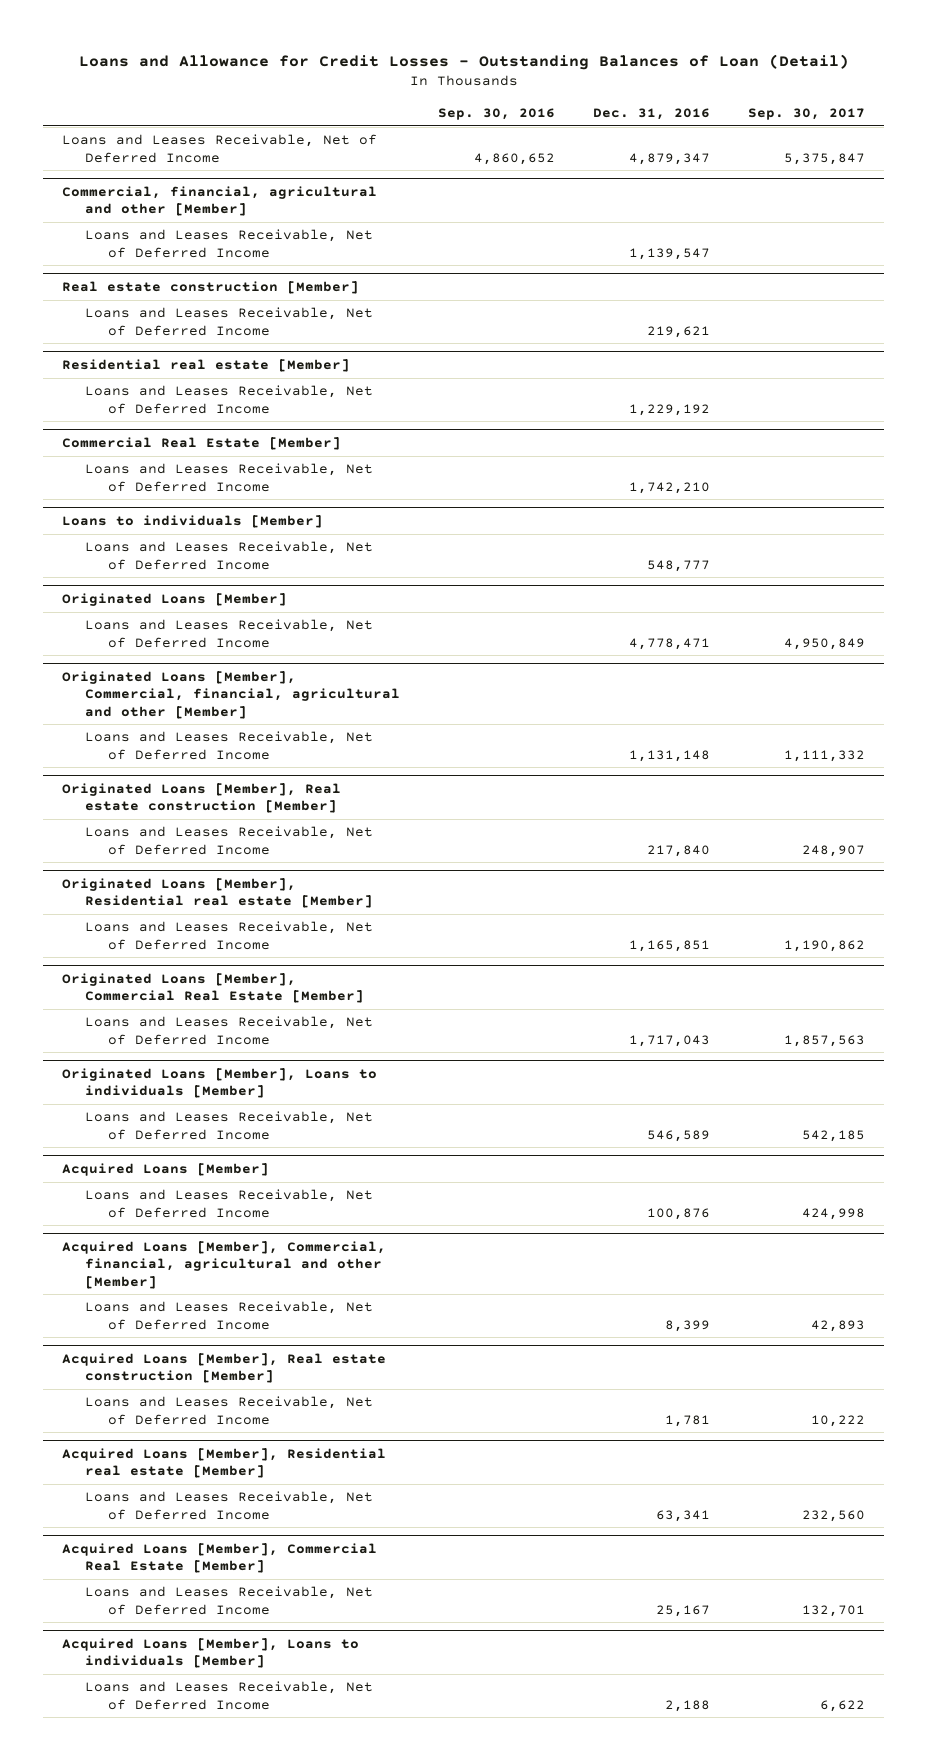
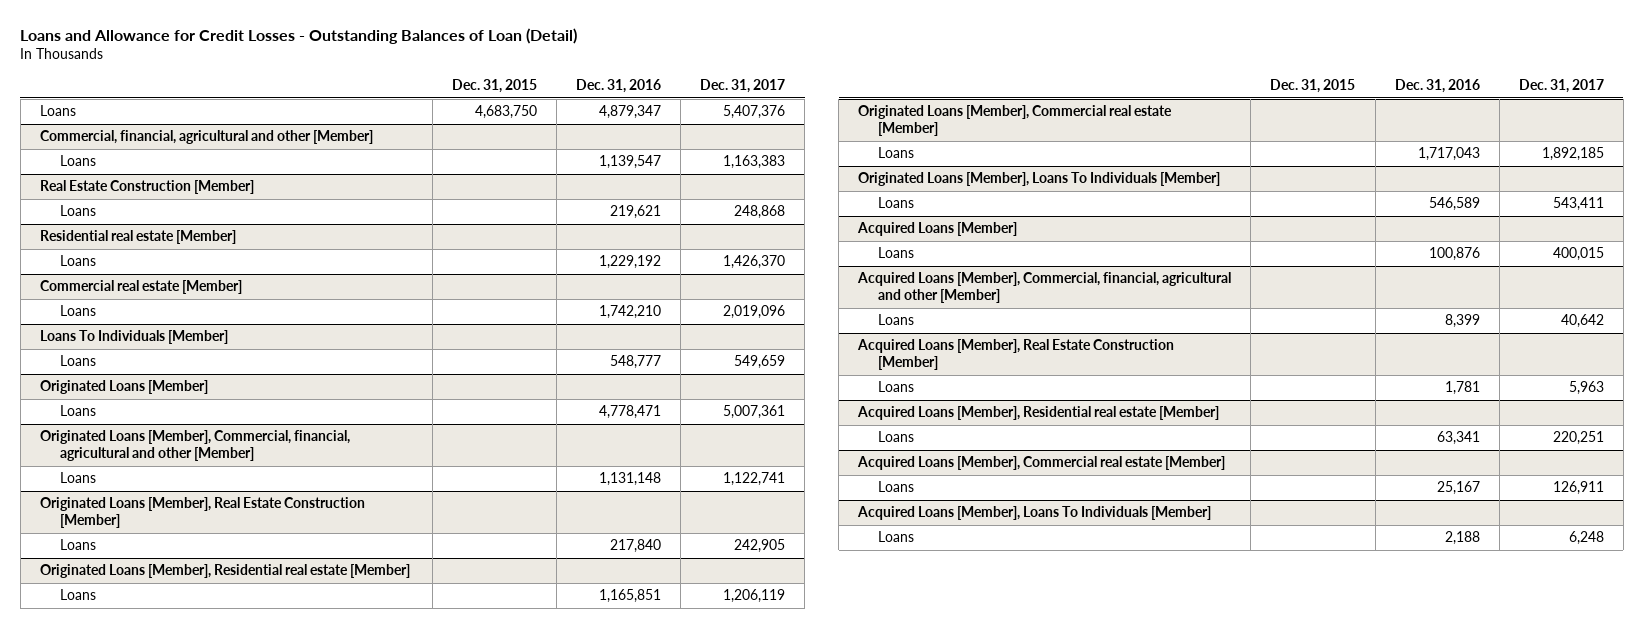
- | Sep. 30, 2016 | Dec. 31, 2016 | Sep. 30, 2017
+ | Dec. 31, 2015 | Dec. 31, 2016 | Dec. 31, 2017
- Loans and Leases Receivable, Net of Deferred Income | 4,860,652 | 4,879,347 | 5,375,847
+ Loans | 4,683,750 | 4,879,347 | 5,407,376
@ Commercial, financial, agricultural and other [Member]
- Loans and Leases Receivable, Net of Deferred Income | | 1,139,547 |
- Real estate construction [Member]
- Loans and Leases Receivable, Net of Deferred Income | | 219,621 |
@ Commercial, financial, agricultural and other [Member]
+ Loans | | 1,139,547 | 1,163,383
+ Real Estate Construction [Member]
+ Loans | | 219,621 | 248,868
@ Residential real estate [Member]
- Loans and Leases Receivable, Net of Deferred Income | | 1,229,192 |
- Commercial Real Estate [Member]
- Loans and Leases Receivable, Net of Deferred Income | | 1,742,210 |
- Loans to individuals [Member]
- Loans and Leases Receivable, Net of Deferred Income | | 548,777 |
@ Residential real estate [Member]
+ Loans | | 1,229,192 | 1,426,370
+ Commercial real estate [Member]
+ Loans | | 1,742,210 | 2,019,096
+ Loans To Individuals [Member]
+ Loans | | 548,777 | 549,659
@ Originated Loans [Member]
- Loans and Leases Receivable, Net of Deferred Income | | 4,778,471 | 4,950,849
+ Loans | | 4,778,471 | 5,007,361
@ Originated Loans [Member], Commercial, financial, agricultural and other [Member]
- Loans and Leases Receivable, Net of Deferred Income | | 1,131,148 | 1,111,332
- Originated Loans [Member], Real estate construction [Member]
- Loans and Leases Receivable, Net of Deferred Income | | 217,840 | 248,907
@ Originated Loans [Member], Commercial, financial, agricultural and other [Member]
+ Loans | | 1,131,148 | 1,122,741
+ Originated Loans [Member], Real Estate Construction [Member]
+ Loans | | 217,840 | 242,905
@ Originated Loans [Member], Residential real estate [Member]
- Loans and Leases Receivable, Net of Deferred Income | | 1,165,851 | 1,190,862
- Originated Loans [Member], Commercial Real Estate [Member]
- Loans and Leases Receivable, Net of Deferred Income | | 1,717,043 | 1,857,563
- Originated Loans [Member], Loans to individuals [Member]
- Loans and Leases Receivable, Net of Deferred Income | | 546,589 | 542,185
@ Originated Loans [Member], Residential real estate [Member]
+ Loans | | 1,165,851 | 1,206,119
+ Originated Loans [Member], Commercial real estate [Member]
+ Loans | | 1,717,043 | 1,892,185
+ Originated Loans [Member], Loans To Individuals [Member]
+ Loans | | 546,589 | 543,411
@ Acquired Loans [Member]
- Loans and Leases Receivable, Net of Deferred Income | | 100,876 | 424,998
+ Loans | | 100,876 | 400,015
@ Acquired Loans [Member], Commercial, financial, agricultural and other [Member]
- Loans and Leases Receivable, Net of Deferred Income | | 8,399 | 42,893
- Acquired Loans [Member], Real estate construction [Member]
- Loans and Leases Receivable, Net of Deferred Income | | 1,781 | 10,222
@ Acquired Loans [Member], Commercial, financial, agricultural and other [Member]
+ Loans | | 8,399 | 40,642
+ Acquired Loans [Member], Real Estate Construction [Member]
+ Loans | | 1,781 | 5,963
@ Acquired Loans [Member], Residential real estate [Member]
- Loans and Leases Receivable, Net of Deferred Income | | 63,341 | 232,560
- Acquired Loans [Member], Commercial Real Estate [Member]
- Loans and Leases Receivable, Net of Deferred Income | | 25,167 | 132,701
- Acquired Loans [Member], Loans to individuals [Member]
- Loans and Leases Receivable, Net of Deferred Income | | 2,188 | 6,622
@ Acquired Loans [Member], Residential real estate [Member]
+ Loans | | 63,341 | 220,251
+ Acquired Loans [Member], Commercial real estate [Member]
+ Loans | | 25,167 | 126,911
+ Acquired Loans [Member], Loans To Individuals [Member]
+ Loans | | 2,188 | 6,248

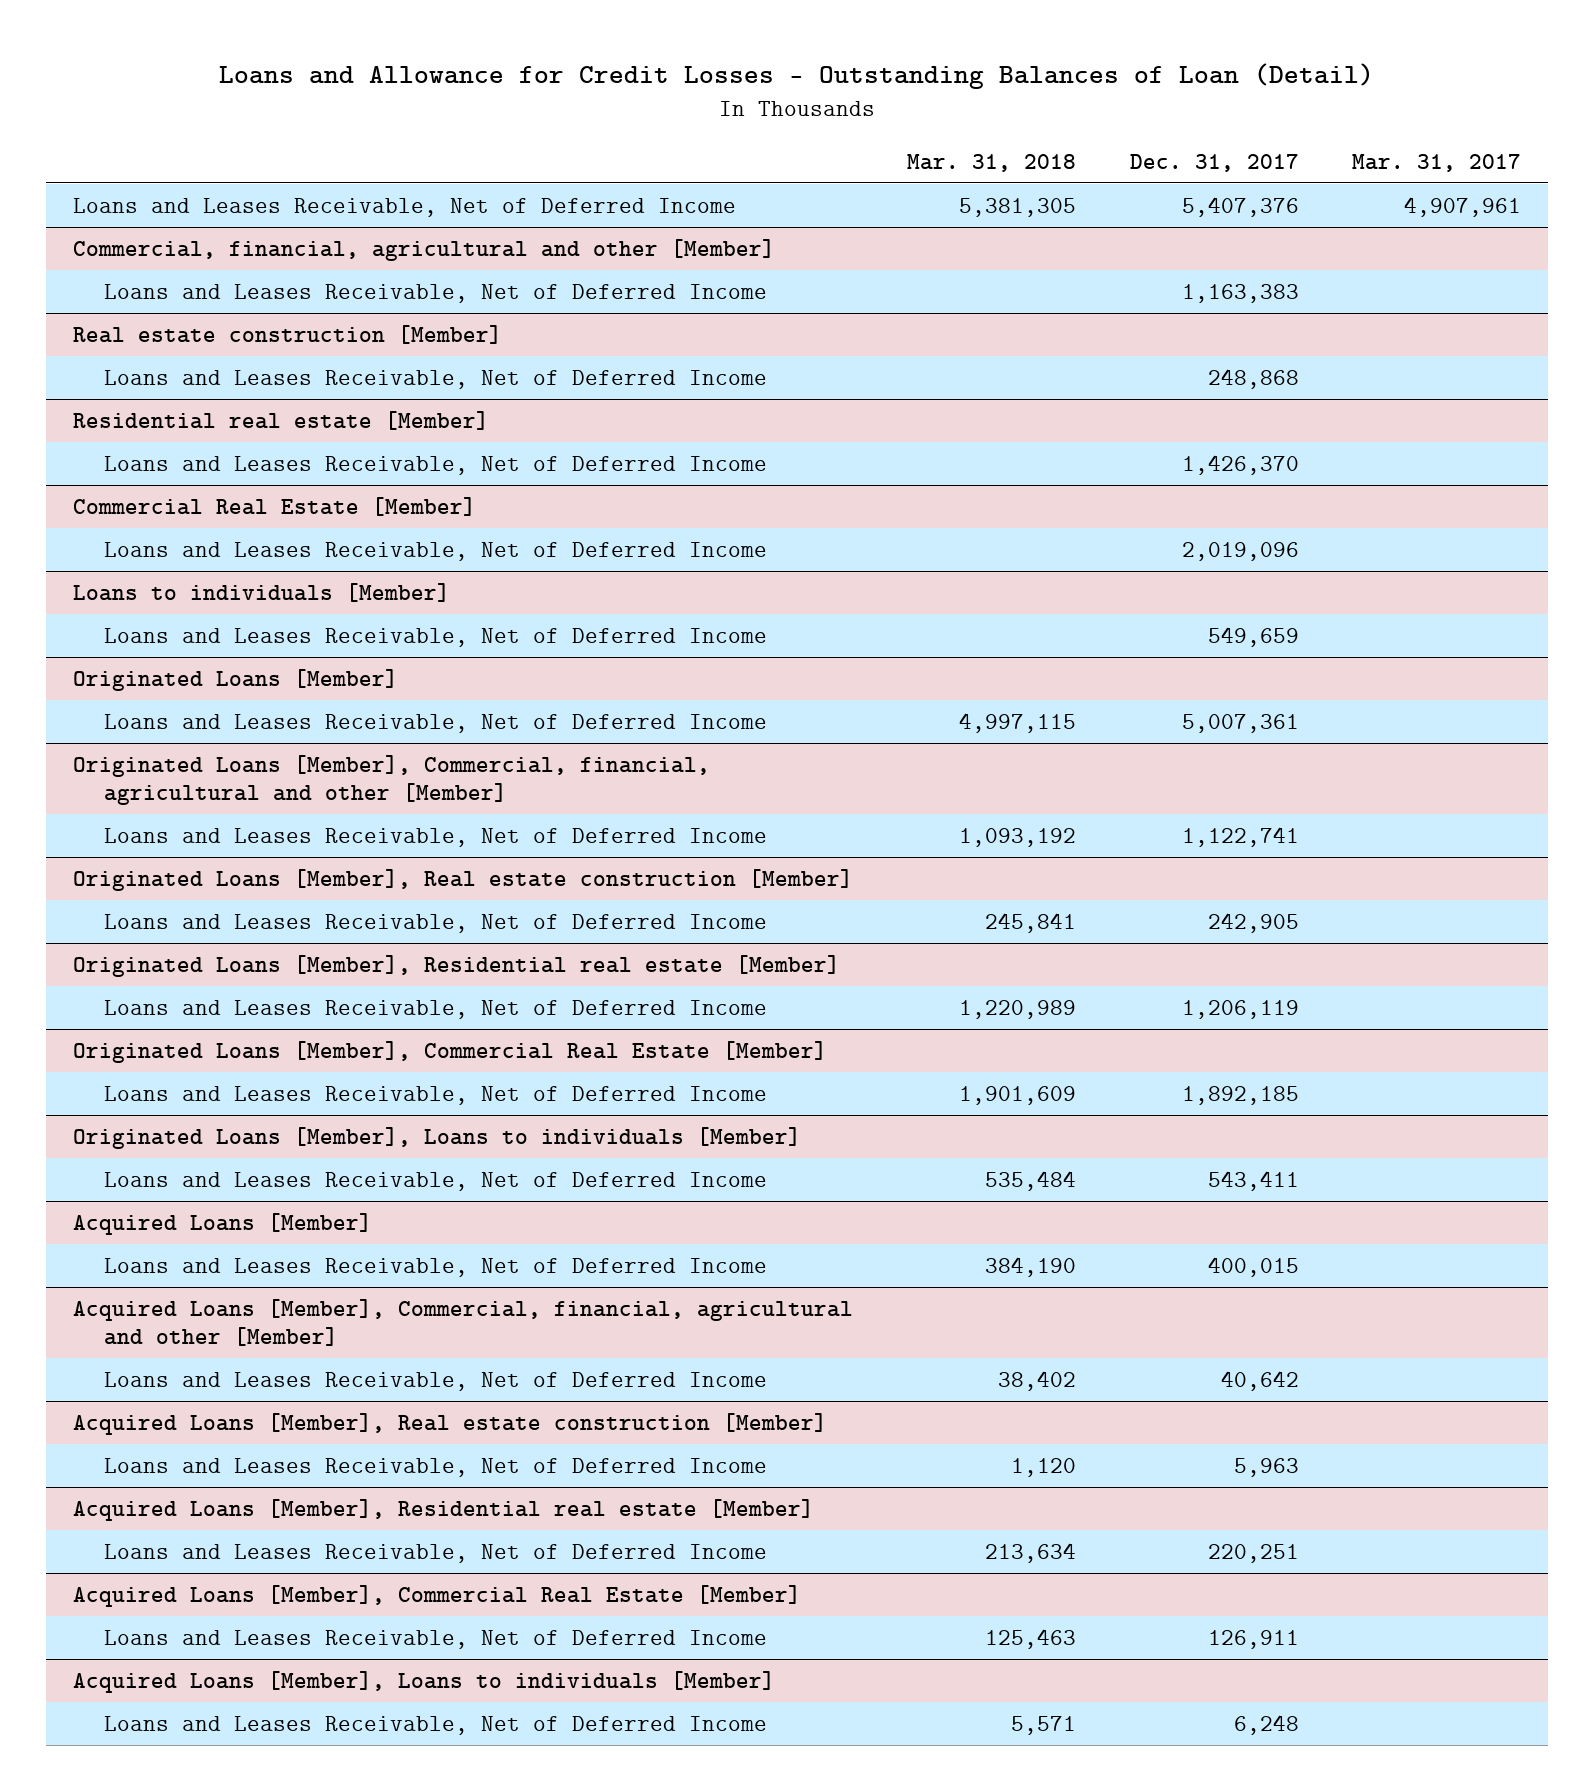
- | Dec. 31, 2015 | Dec. 31, 2016 | Dec. 31, 2017
+ | Mar. 31, 2018 | Dec. 31, 2017 | Mar. 31, 2017
- Loans | 4,683,750 | 4,879,347 | 5,407,376
+ Loans and Leases Receivable, Net of Deferred Income | 5,381,305 | 5,407,376 | 4,907,961
@ Commercial, financial, agricultural and other [Member]
- Loans | | 1,139,547 | 1,163,383
- Real Estate Construction [Member]
- Loans | | 219,621 | 248,868
@ Commercial, financial, agricultural and other [Member]
+ Loans and Leases Receivable, Net of Deferred Income | | 1,163,383 |
+ Real estate construction [Member]
+ Loans and Leases Receivable, Net of Deferred Income | | 248,868 |
@ Residential real estate [Member]
- Loans | | 1,229,192 | 1,426,370
- Commercial real estate [Member]
- Loans | | 1,742,210 | 2,019,096
- Loans To Individuals [Member]
- Loans | | 548,777 | 549,659
@ Residential real estate [Member]
+ Loans and Leases Receivable, Net of Deferred Income | | 1,426,370 |
+ Commercial Real Estate [Member]
+ Loans and Leases Receivable, Net of Deferred Income | | 2,019,096 |
+ Loans to individuals [Member]
+ Loans and Leases Receivable, Net of Deferred Income | | 549,659 |
@ Originated Loans [Member]
- Loans | | 4,778,471 | 5,007,361
+ Loans and Leases Receivable, Net of Deferred Income | 4,997,115 | 5,007,361 |
@ Originated Loans [Member], Commercial, financial, agricultural and other [Member]
- Loans | | 1,131,148 | 1,122,741
- Originated Loans [Member], Real Estate Construction [Member]
- Loans | | 217,840 | 242,905
@ Originated Loans [Member], Commercial, financial, agricultural and other [Member]
+ Loans and Leases Receivable, Net of Deferred Income | 1,093,192 | 1,122,741 |
+ Originated Loans [Member], Real estate construction [Member]
+ Loans and Leases Receivable, Net of Deferred Income | 245,841 | 242,905 |
@ Originated Loans [Member], Residential real estate [Member]
- Loans | | 1,165,851 | 1,206,119
- Originated Loans [Member], Commercial real estate [Member]
- Loans | | 1,717,043 | 1,892,185
- Originated Loans [Member], Loans To Individuals [Member]
- Loans | | 546,589 | 543,411
@ Originated Loans [Member], Residential real estate [Member]
+ Loans and Leases Receivable, Net of Deferred Income | 1,220,989 | 1,206,119 |
+ Originated Loans [Member], Commercial Real Estate [Member]
+ Loans and Leases Receivable, Net of Deferred Income | 1,901,609 | 1,892,185 |
+ Originated Loans [Member], Loans to individuals [Member]
+ Loans and Leases Receivable, Net of Deferred Income | 535,484 | 543,411 |
@ Acquired Loans [Member]
- Loans | | 100,876 | 400,015
+ Loans and Leases Receivable, Net of Deferred Income | 384,190 | 400,015 |
@ Acquired Loans [Member], Commercial, financial, agricultural and other [Member]
- Loans | | 8,399 | 40,642
- Acquired Loans [Member], Real Estate Construction [Member]
- Loans | | 1,781 | 5,963
@ Acquired Loans [Member], Commercial, financial, agricultural and other [Member]
+ Loans and Leases Receivable, Net of Deferred Income | 38,402 | 40,642 |
+ Acquired Loans [Member], Real estate construction [Member]
+ Loans and Leases Receivable, Net of Deferred Income | 1,120 | 5,963 |
@ Acquired Loans [Member], Residential real estate [Member]
- Loans | | 63,341 | 220,251
- Acquired Loans [Member], Commercial real estate [Member]
- Loans | | 25,167 | 126,911
- Acquired Loans [Member], Loans To Individuals [Member]
- Loans | | 2,188 | 6,248
@ Acquired Loans [Member], Residential real estate [Member]
+ Loans and Leases Receivable, Net of Deferred Income | 213,634 | 220,251 |
+ Acquired Loans [Member], Commercial Real Estate [Member]
+ Loans and Leases Receivable, Net of Deferred Income | 125,463 | 126,911 |
+ Acquired Loans [Member], Loans to individuals [Member]
+ Loans and Leases Receivable, Net of Deferred Income | 5,571 | 6,248 |

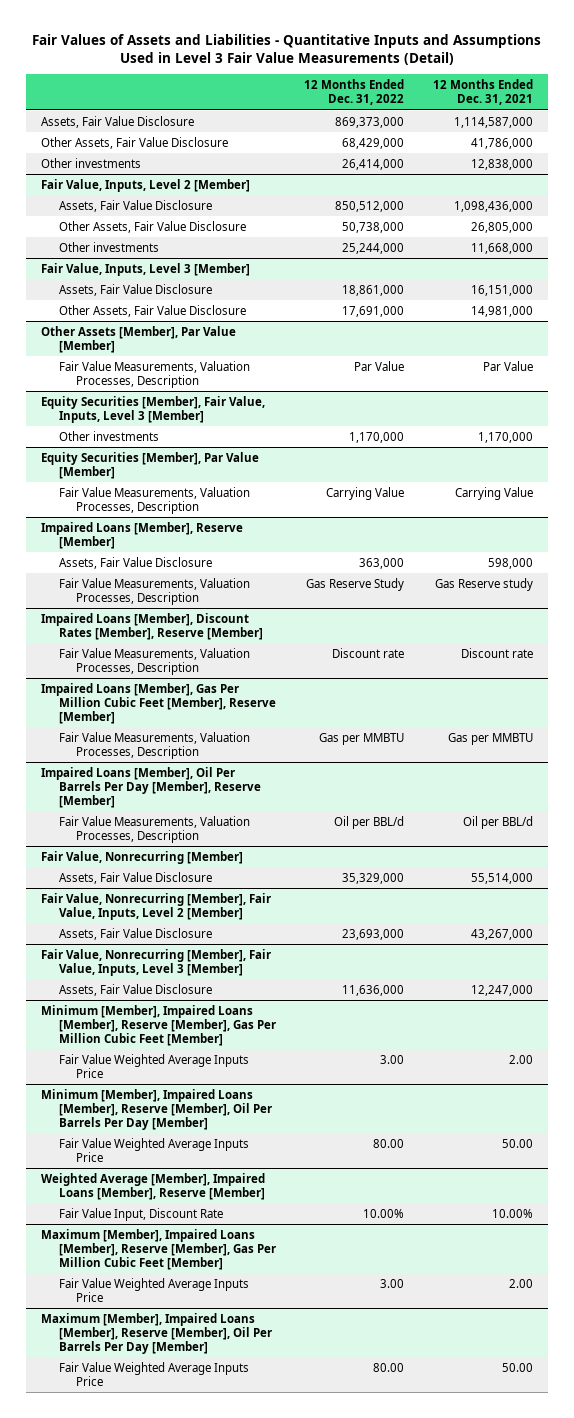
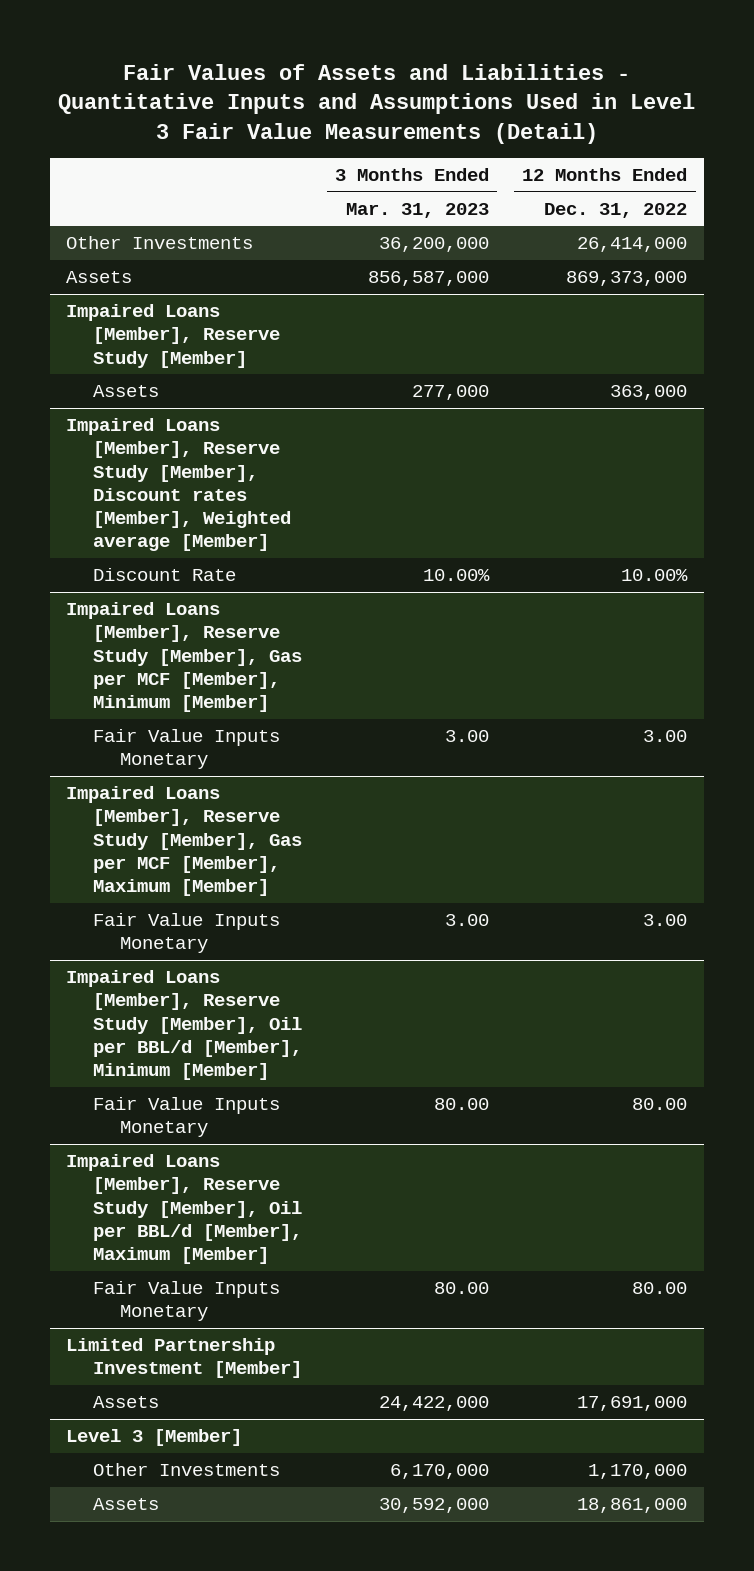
- | 12 Months Ended Dec. 31, 2022 | 12 Months Ended Dec. 31, 2021
+ | 3 Months Ended Mar. 31, 2023 | 12 Months Ended Dec. 31, 2022
- Assets, Fair Value Disclosure | 869,373,000 | 1,114,587,000
- Other Assets, Fair Value Disclosure | 68,429,000 | 41,786,000
- Other investments | 26,414,000 | 12,838,000
- Fair Value, Inputs, Level 2 [Member]
- Assets, Fair Value Disclosure | 850,512,000 | 1,098,436,000
- Other Assets, Fair Value Disclosure | 50,738,000 | 26,805,000
- Other investments | 25,244,000 | 11,668,000
- Fair Value, Inputs, Level 3 [Member]
- Assets, Fair Value Disclosure | 18,861,000 | 16,151,000
- Other Assets, Fair Value Disclosure | 17,691,000 | 14,981,000
- Other Assets [Member], Par Value [Member]
- Fair Value Measurements, Valuation Processes, Description | Par Value | Par Value
- Equity Securities [Member], Fair Value, Inputs, Level 3 [Member]
- Other investments | 1,170,000 | 1,170,000
- Equity Securities [Member], Par Value [Member]
- Fair Value Measurements, Valuation Processes, Description | Carrying Value | Carrying Value
- Impaired Loans [Member], Reserve [Member]
- Assets, Fair Value Disclosure | 363,000 | 598,000
- Fair Value Measurements, Valuation Processes, Description | Gas Reserve Study | Gas Reserve study
- Impaired Loans [Member], Discount Rates [Member], Reserve [Member]
- Fair Value Measurements, Valuation Processes, Description | Discount rate | Discount rate
- Impaired Loans [Member], Gas Per Million Cubic Feet [Member], Reserve [Member]
- Fair Value Measurements, Valuation Processes, Description | Gas per MMBTU | Gas per MMBTU
- Impaired Loans [Member], Oil Per Barrels Per Day [Member], Reserve [Member]
- Fair Value Measurements, Valuation Processes, Description | Oil per BBL/d | Oil per BBL/d
- Fair Value, Nonrecurring [Member]
- Assets, Fair Value Disclosure | 35,329,000 | 55,514,000
- Fair Value, Nonrecurring [Member], Fair Value, Inputs, Level 2 [Member]
- Assets, Fair Value Disclosure | 23,693,000 | 43,267,000
- Fair Value, Nonrecurring [Member], Fair Value, Inputs, Level 3 [Member]
- Assets, Fair Value Disclosure | 11,636,000 | 12,247,000
- Minimum [Member], Impaired Loans [Member], Reserve [Member], Gas Per Million Cubic Feet [Member]
- Fair Value Weighted Average Inputs Price | 3.00 | 2.00
- Minimum [Member], Impaired Loans [Member], Reserve [Member], Oil Per Barrels Per Day [Member]
- Fair Value Weighted Average Inputs Price | 80.00 | 50.00
- Weighted Average [Member], Impaired Loans [Member], Reserve [Member]
- Fair Value Input, Discount Rate | 10.00% | 10.00%
- Maximum [Member], Impaired Loans [Member], Reserve [Member], Gas Per Million Cubic Feet [Member]
- Fair Value Weighted Average Inputs Price | 3.00 | 2.00
- Maximum [Member], Impaired Loans [Member], Reserve [Member], Oil Per Barrels Per Day [Member]
- Fair Value Weighted Average Inputs Price | 80.00 | 50.00
+ Other Investments | 36,200,000 | 26,414,000
+ Assets | 856,587,000 | 869,373,000
+ Impaired Loans [Member], Reserve Study [Member]
+ Assets | 277,000 | 363,000
+ Impaired Loans [Member], Reserve Study [Member], Discount rates [Member], Weighted average [Member]
+ Discount Rate | 10.00% | 10.00%
+ Impaired Loans [Member], Reserve Study [Member], Gas per MCF [Member], Minimum [Member]
+ Fair Value Inputs Monetary | 3.00 | 3.00
+ Impaired Loans [Member], Reserve Study [Member], Gas per MCF [Member], Maximum [Member]
+ Fair Value Inputs Monetary | 3.00 | 3.00
+ Impaired Loans [Member], Reserve Study [Member], Oil per BBL/d [Member], Minimum [Member]
+ Fair Value Inputs Monetary | 80.00 | 80.00
+ Impaired Loans [Member], Reserve Study [Member], Oil per BBL/d [Member], Maximum [Member]
+ Fair Value Inputs Monetary | 80.00 | 80.00
+ Limited Partnership Investment [Member]
+ Assets | 24,422,000 | 17,691,000
+ Level 3 [Member]
+ Other Investments | 6,170,000 | 1,170,000
+ Assets | 30,592,000 | 18,861,000

